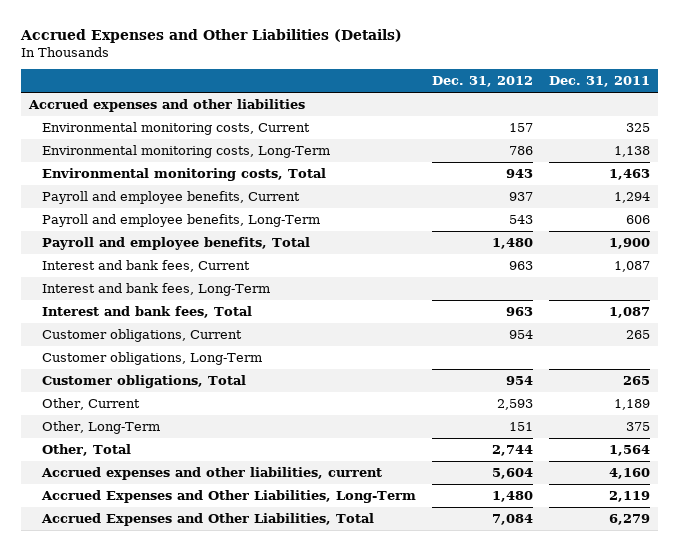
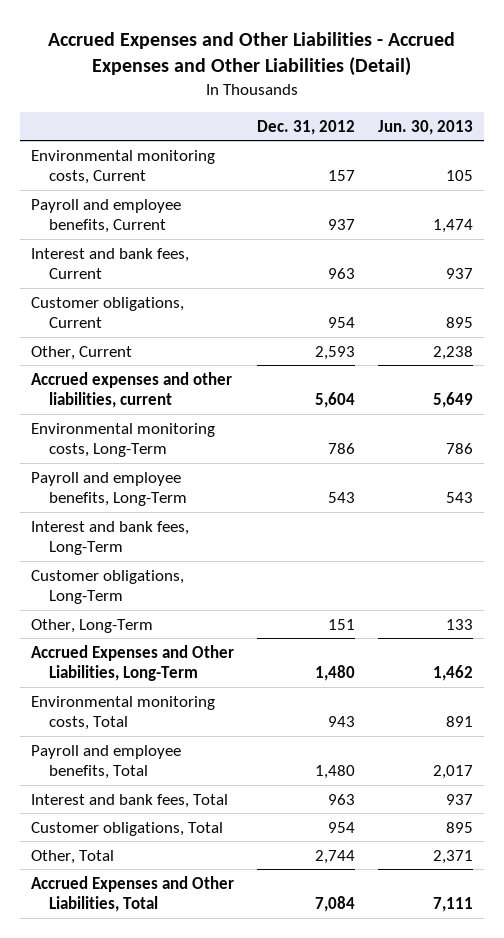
- Accrued Expenses and Other Liabilities (Details)
+ Accrued Expenses and Other Liabilities - Accrued Expenses and Other Liabilities (Detail)
- | Dec. 31, 2012 | Dec. 31, 2011
+ | Dec. 31, 2012 | Jun. 30, 2013
- Accrued expenses and other liabilities
moved down: Environmental monitoring costs, Long-Term | 786 | 786
moved down: Payroll and employee benefits, Long-Term | 543 | 543
moved down: Interest and bank fees, Long-Term
moved down: Customer obligations, Long-Term
moved down: Other, Long-Term | 151 | 133
moved down: Environmental monitoring costs, Total | 943 | 891
moved down: Payroll and employee benefits, Total | 1,480 | 2,017
moved down: Interest and bank fees, Total | 963 | 937
moved down: Customer obligations, Total | 954 | 895
moved down: Other, Total | 2,744 | 2,371

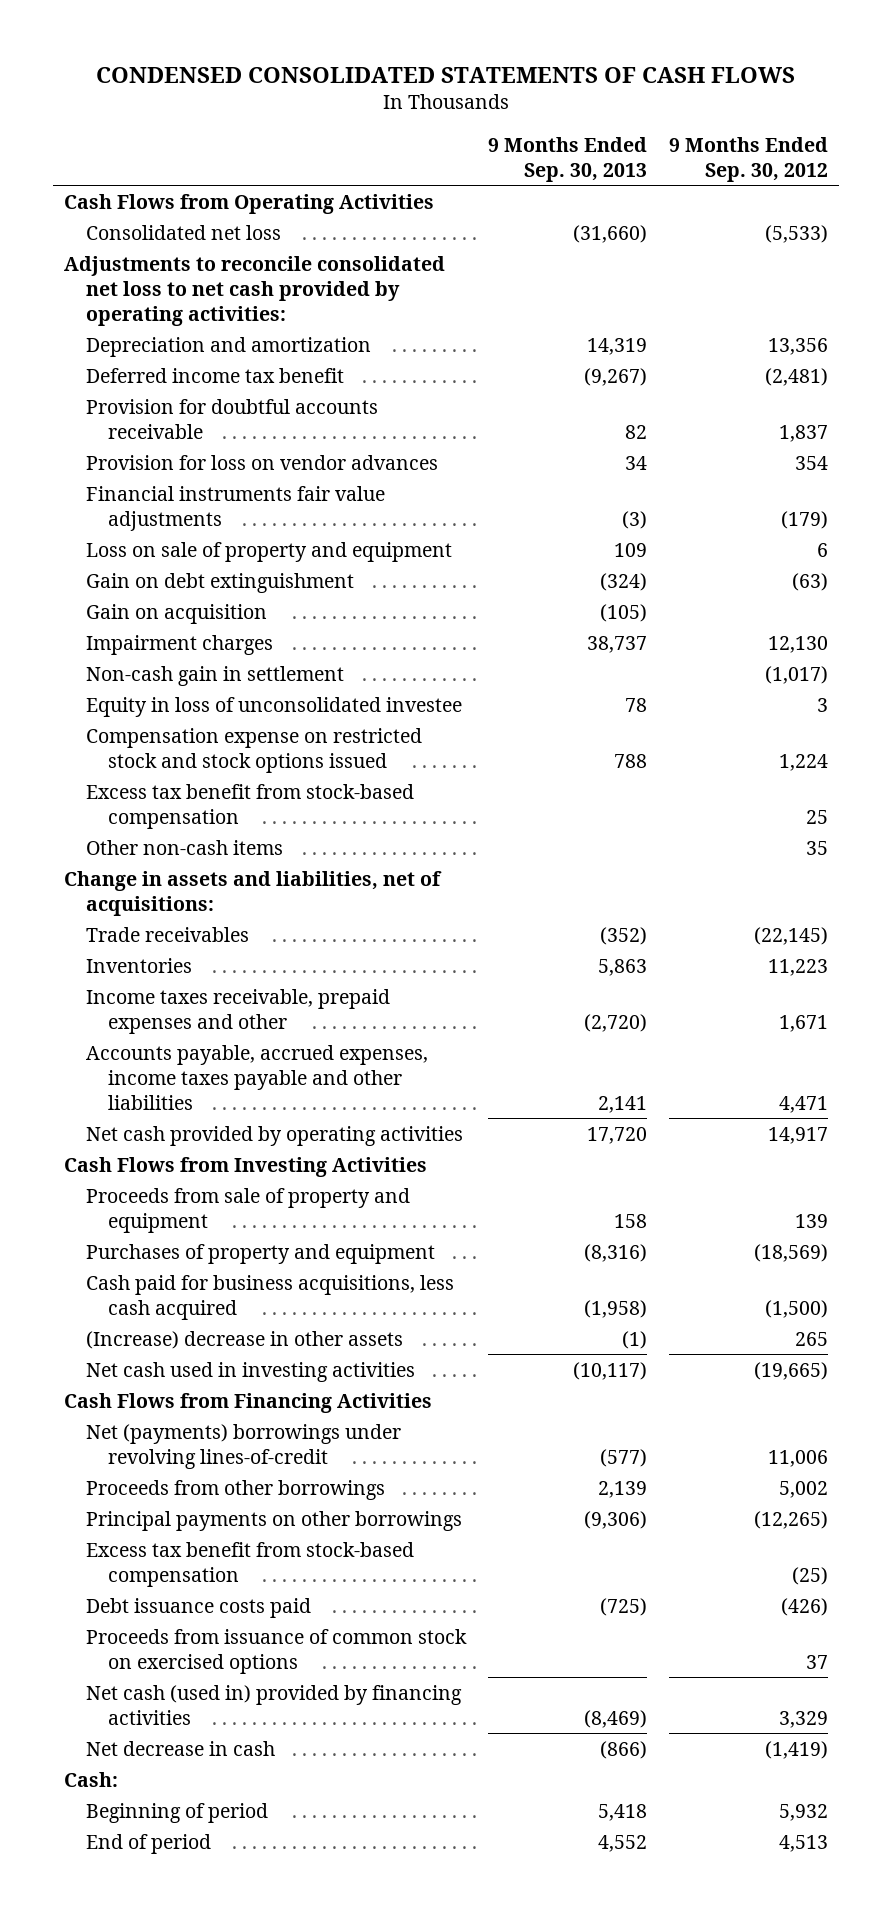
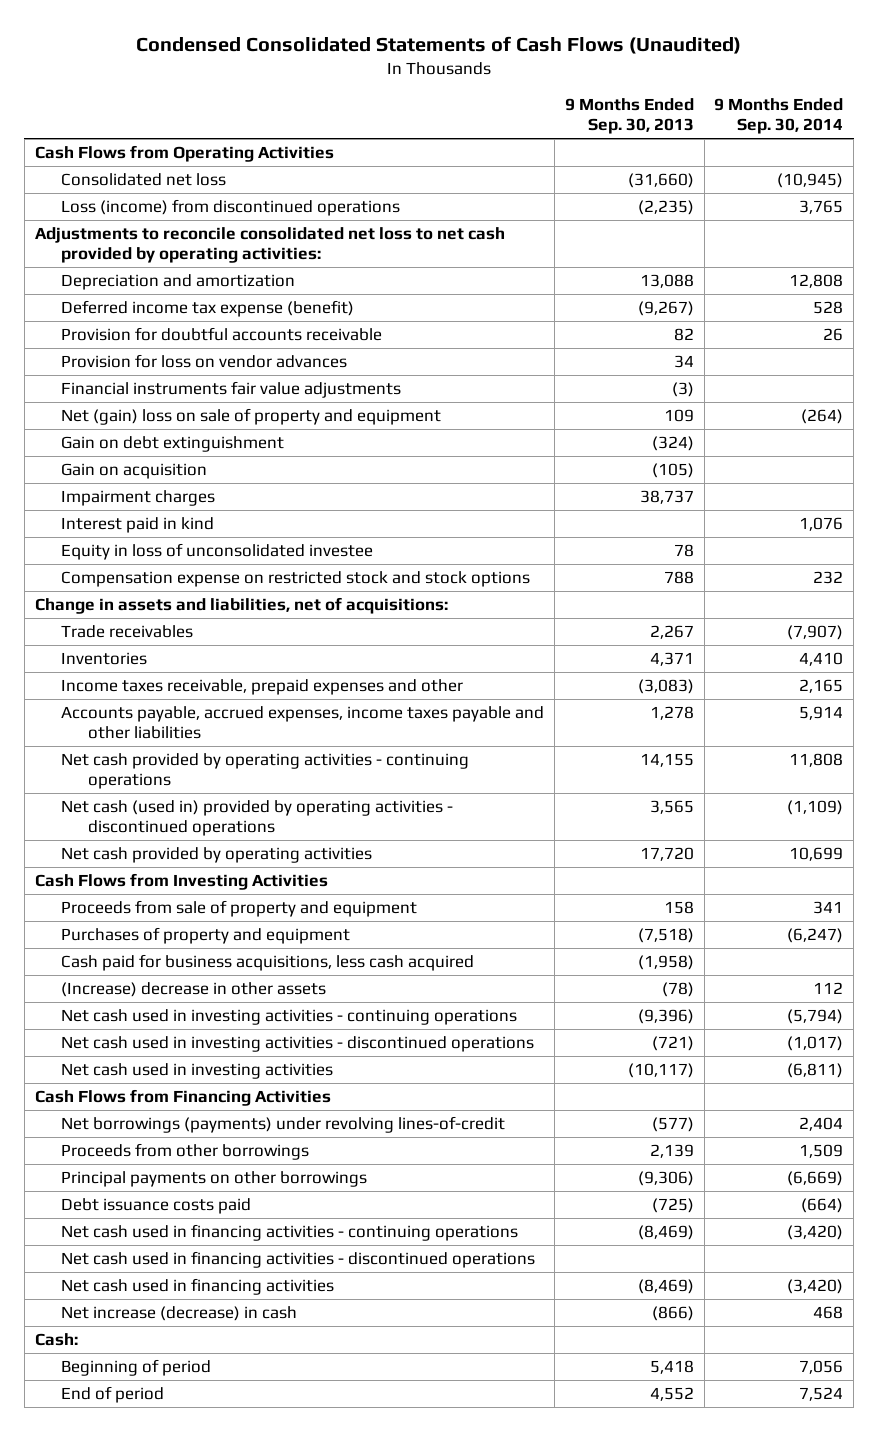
- CONDENSED CONSOLIDATED STATEMENTS OF CASH FLOWS
+ Condensed Consolidated Statements of Cash Flows (Unaudited)
- | 9 Months Ended Sep. 30, 2013 | 9 Months Ended Sep. 30, 2012
+ | 9 Months Ended Sep. 30, 2013 | 9 Months Ended Sep. 30, 2014
+ Loss (income) from discontinued operations | (2,235) | 3,765
- Depreciation and amortization | 14,319 | 13,356
- Deferred income tax benefit | (9,267) | (2,481)
+ Depreciation and amortization | 13,088 | 12,808
+ Deferred income tax expense (benefit) | (9,267) | 528
- Loss on sale of property and equipment | 109 | 6
+ Net (gain) loss on sale of property and equipment | 109 | (264)
- Non-cash gain in settlement | | (1,017)
+ Interest paid in kind | | 1,076
- Compensation expense on restricted stock and stock options issued | 788 | 1,224
- Excess tax benefit from stock-based compensation | | 25
- Other non-cash items | | 35
+ Compensation expense on restricted stock and stock options | 788 | 232
- Trade receivables | (352) | (22,145)
- Inventories | 5,863 | 11,223
- Income taxes receivable, prepaid expenses and other | (2,720) | 1,671
- Accounts payable, accrued expenses, income taxes payable and other liabilities | 2,141 | 4,471
+ Trade receivables | 2,267 | (7,907)
+ Inventories | 4,371 | 4,410
+ Income taxes receivable, prepaid expenses and other | (3,083) | 2,165
+ Accounts payable, accrued expenses, income taxes payable and other liabilities | 1,278 | 5,914
+ Net cash provided by operating activities - continuing operations | 14,155 | 11,808
+ Net cash (used in) provided by operating activities - discontinued operations | 3,565 | (1,109)
- Purchases of property and equipment | (8,316) | (18,569)
+ Purchases of property and equipment | (7,518) | (6,247)
- (Increase) decrease in other assets | (1) | 265
+ (Increase) decrease in other assets | (78) | 112
+ Net cash used in investing activities - continuing operations | (9,396) | (5,794)
+ Net cash used in investing activities - discontinued operations | (721) | (1,017)
- Net (payments) borrowings under revolving lines-of-credit | (577) | 11,006
+ Net borrowings (payments) under revolving lines-of-credit | (577) | 2,404
- Excess tax benefit from stock-based compensation | | (25)
- Proceeds from issuance of common stock on exercised options | | 37
- Net cash (used in) provided by financing activities | (8,469) | 3,329
- Net decrease in cash | (866) | (1,419)
+ Net cash used in financing activities - continuing operations | (8,469) | (3,420)
+ Net cash used in financing activities - discontinued operations
+ Net cash used in financing activities | (8,469) | (3,420)
+ Net increase (decrease) in cash | (866) | 468

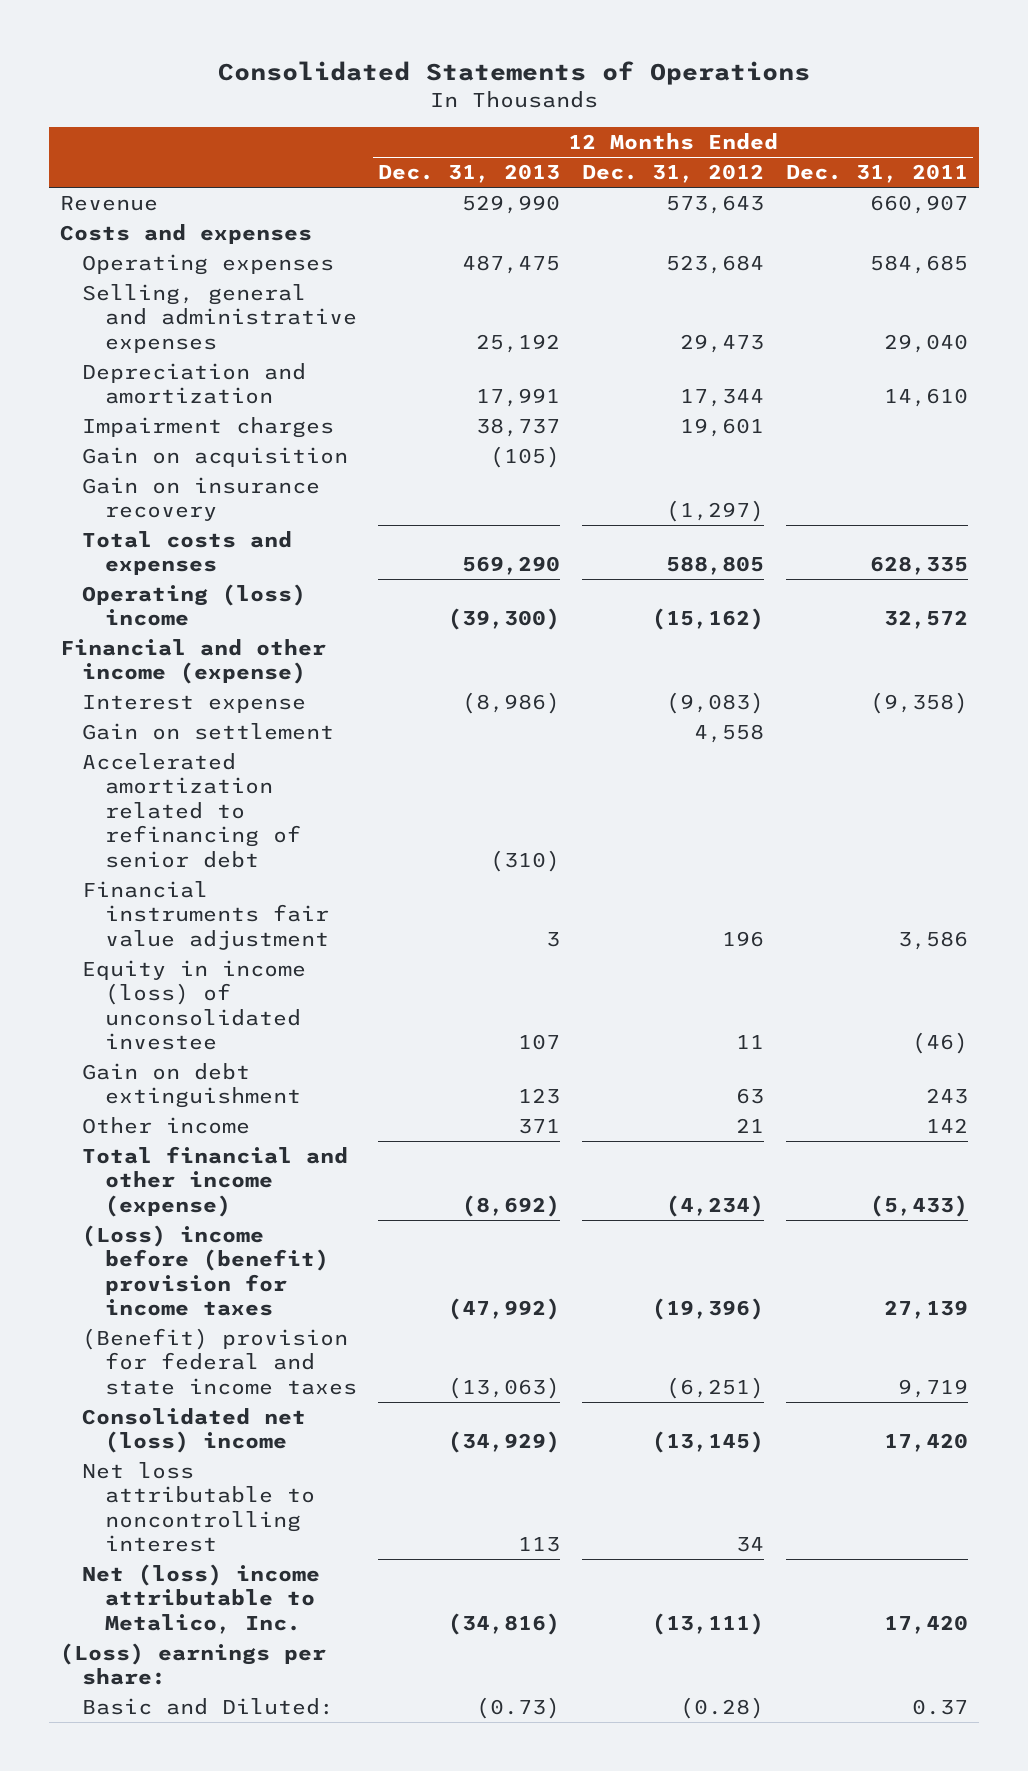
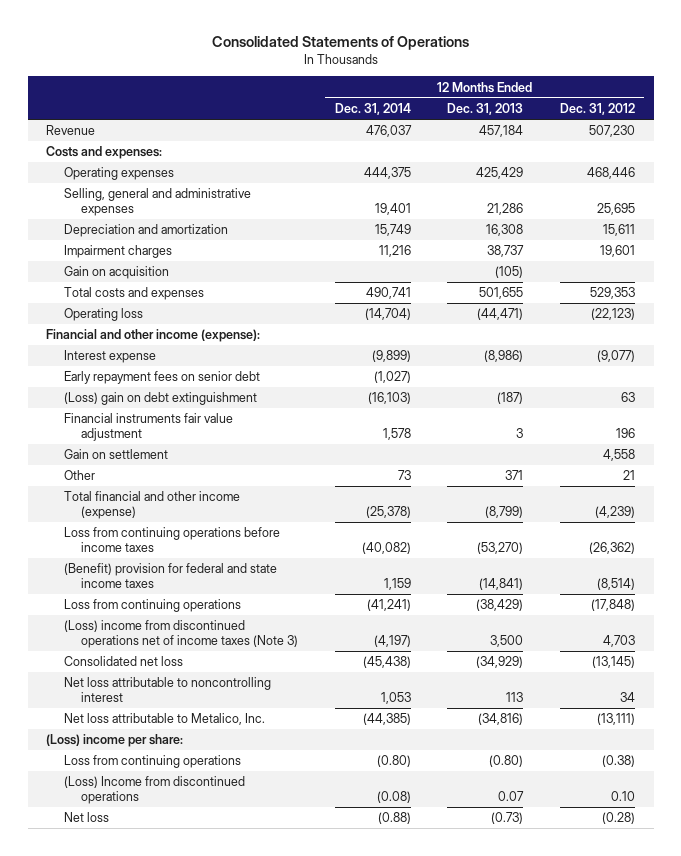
- | 12 Months Ended Dec. 31, 2013 | 12 Months Ended Dec. 31, 2012 | 12 Months Ended Dec. 31, 2011
+ | 12 Months Ended Dec. 31, 2014 | 12 Months Ended Dec. 31, 2013 | 12 Months Ended Dec. 31, 2012
- Revenue | 529,990 | 573,643 | 660,907
- Costs and expenses
- Operating expenses | 487,475 | 523,684 | 584,685
- Selling, general and administrative expenses | 25,192 | 29,473 | 29,040
- Depreciation and amortization | 17,991 | 17,344 | 14,610
+ Revenue | 476,037 | 457,184 | 507,230
+ Costs and expenses:
+ Operating expenses | 444,375 | 425,429 | 468,446
+ Selling, general and administrative expenses | 19,401 | 21,286 | 25,695
+ Depreciation and amortization | 15,749 | 16,308 | 15,611
- Gain on insurance recovery | | (1,297) |
- Total costs and expenses | 569,290 | 588,805 | 628,335
- Operating (loss) income | (39,300) | (15,162) | 32,572
- Financial and other income (expense)
- Interest expense | (8,986) | (9,083) | (9,358)
- Accelerated amortization related to refinancing of senior debt | (310) | |
+ Total costs and expenses | 490,741 | 501,655 | 529,353
+ Operating loss | (14,704) | (44,471) | (22,123)
+ Financial and other income (expense):
+ Interest expense | (9,899) | (8,986) | (9,077)
+ Early repayment fees on senior debt | (1,027) | |
+ (Loss) gain on debt extinguishment | (16,103) | (187) | 63
- Equity in income (loss) of unconsolidated investee | 107 | 11 | (46)
- Gain on debt extinguishment | 123 | 63 | 243
- Other income | 371 | 21 | 142
- Total financial and other income (expense) | (8,692) | (4,234) | (5,433)
- (Loss) income before (benefit) provision for income taxes | (47,992) | (19,396) | 27,139
- (Benefit) provision for federal and state income taxes | (13,063) | (6,251) | 9,719
- Consolidated net (loss) income | (34,929) | (13,145) | 17,420
moved down: Gain on settlement | | | 4,558
+ Other | 73 | 371 | 21
+ Total financial and other income (expense) | (25,378) | (8,799) | (4,239)
+ Loss from continuing operations before income taxes | (40,082) | (53,270) | (26,362)
+ (Benefit) provision for federal and state income taxes | 1,159 | (14,841) | (8,514)
+ Loss from continuing operations | (41,241) | (38,429) | (17,848)
+ (Loss) income from discontinued operations net of income taxes (Note 3) | (4,197) | 3,500 | 4,703
+ Consolidated net loss | (45,438) | (34,929) | (13,145)
- Net (loss) income attributable to Metalico, Inc. | (34,816) | (13,111) | 17,420
- (Loss) earnings per share:
- Basic and Diluted: | (0.73) | (0.28) | 0.37
+ Net loss attributable to Metalico, Inc. | (44,385) | (34,816) | (13,111)
+ (Loss) income per share:
+ Loss from continuing operations | (0.80) | (0.80) | (0.38)
+ (Loss) Income from discontinued operations | (0.08) | 0.07 | 0.10
+ Net loss | (0.88) | (0.73) | (0.28)

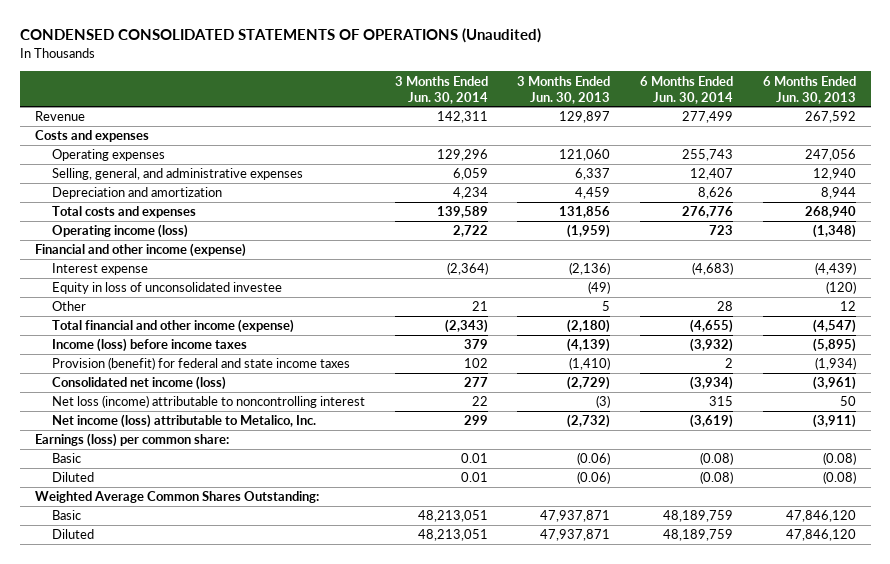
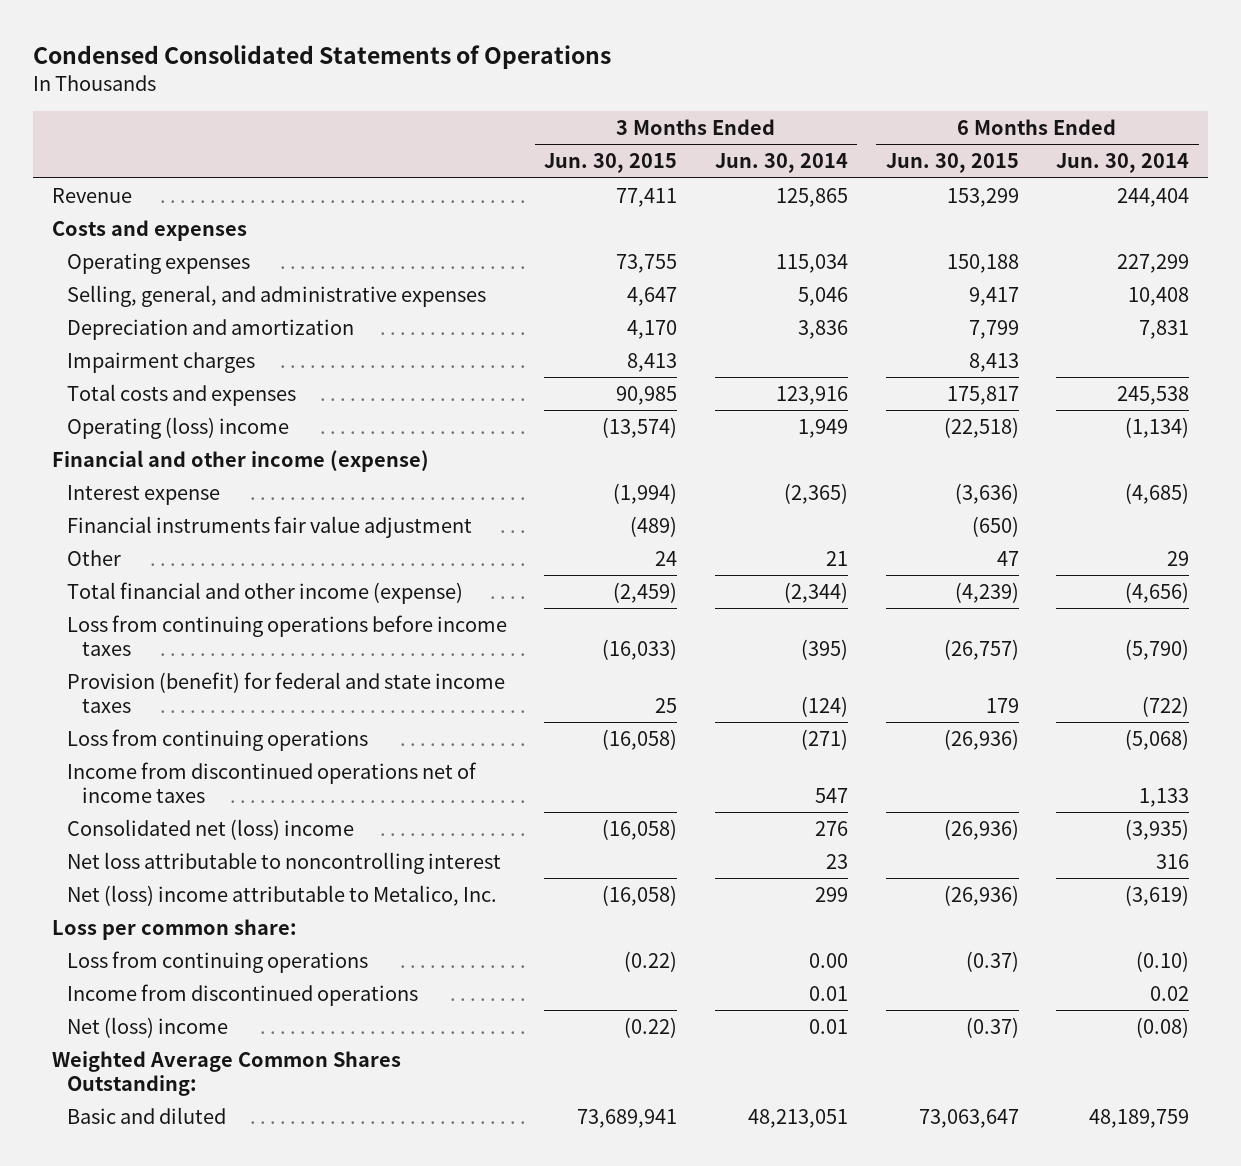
- CONDENSED CONSOLIDATED STATEMENTS OF OPERATIONS (Unaudited)
+ Condensed Consolidated Statements of Operations
- | 3 Months Ended Jun. 30, 2014 | 3 Months Ended Jun. 30, 2013 | 6 Months Ended Jun. 30, 2014 | 6 Months Ended Jun. 30, 2013
+ | 3 Months Ended Jun. 30, 2015 | 3 Months Ended Jun. 30, 2014 | 6 Months Ended Jun. 30, 2015 | 6 Months Ended Jun. 30, 2014
- Revenue | 142,311 | 129,897 | 277,499 | 267,592
+ Revenue | 77,411 | 125,865 | 153,299 | 244,404
- Operating expenses | 129,296 | 121,060 | 255,743 | 247,056
- Selling, general, and administrative expenses | 6,059 | 6,337 | 12,407 | 12,940
- Depreciation and amortization | 4,234 | 4,459 | 8,626 | 8,944
- Total costs and expenses | 139,589 | 131,856 | 276,776 | 268,940
- Operating income (loss) | 2,722 | (1,959) | 723 | (1,348)
+ Operating expenses | 73,755 | 115,034 | 150,188 | 227,299
+ Selling, general, and administrative expenses | 4,647 | 5,046 | 9,417 | 10,408
+ Depreciation and amortization | 4,170 | 3,836 | 7,799 | 7,831
+ Impairment charges | 8,413 | | 8,413 |
+ Total costs and expenses | 90,985 | 123,916 | 175,817 | 245,538
+ Operating (loss) income | (13,574) | 1,949 | (22,518) | (1,134)
- Interest expense | (2,364) | (2,136) | (4,683) | (4,439)
- Equity in loss of unconsolidated investee | | (49) | | (120)
- Other | 21 | 5 | 28 | 12
- Total financial and other income (expense) | (2,343) | (2,180) | (4,655) | (4,547)
- Income (loss) before income taxes | 379 | (4,139) | (3,932) | (5,895)
- Provision (benefit) for federal and state income taxes | 102 | (1,410) | 2 | (1,934)
- Consolidated net income (loss) | 277 | (2,729) | (3,934) | (3,961)
- Net loss (income) attributable to noncontrolling interest | 22 | (3) | 315 | 50
- Net income (loss) attributable to Metalico, Inc. | 299 | (2,732) | (3,619) | (3,911)
- Earnings (loss) per common share:
- Basic | 0.01 | (0.06) | (0.08) | (0.08)
- Diluted | 0.01 | (0.06) | (0.08) | (0.08)
+ Interest expense | (1,994) | (2,365) | (3,636) | (4,685)
+ Financial instruments fair value adjustment | (489) | | (650) |
+ Other | 24 | 21 | 47 | 29
+ Total financial and other income (expense) | (2,459) | (2,344) | (4,239) | (4,656)
+ Loss from continuing operations before income taxes | (16,033) | (395) | (26,757) | (5,790)
+ Provision (benefit) for federal and state income taxes | 25 | (124) | 179 | (722)
+ Loss from continuing operations | (16,058) | (271) | (26,936) | (5,068)
+ Income from discontinued operations net of income taxes | | 547 | | 1,133
+ Consolidated net (loss) income | (16,058) | 276 | (26,936) | (3,935)
+ Net loss attributable to noncontrolling interest | | 23 | | 316
+ Net (loss) income attributable to Metalico, Inc. | (16,058) | 299 | (26,936) | (3,619)
+ Loss per common share:
+ Loss from continuing operations | (0.22) | 0.00 | (0.37) | (0.10)
+ Income from discontinued operations | | 0.01 | | 0.02
+ Net (loss) income | (0.22) | 0.01 | (0.37) | (0.08)
- Basic | 48,213,051 | 47,937,871 | 48,189,759 | 47,846,120
- Diluted | 48,213,051 | 47,937,871 | 48,189,759 | 47,846,120
+ Basic and diluted | 73,689,941 | 48,213,051 | 73,063,647 | 48,189,759

